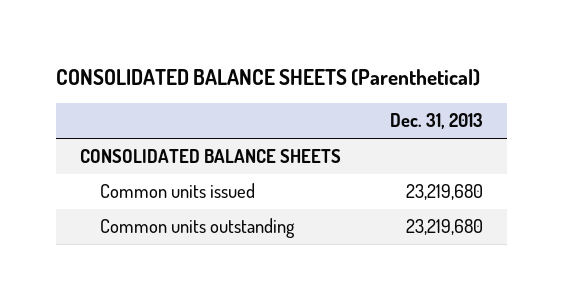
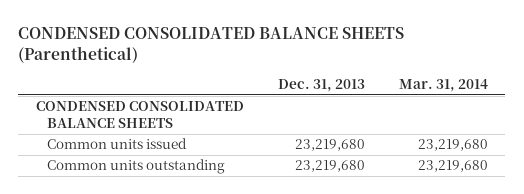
- CONSOLIDATED BALANCE SHEETS (Parenthetical)
+ CONDENSED CONSOLIDATED BALANCE SHEETS (Parenthetical)
- | Dec. 31, 2013
+ | Dec. 31, 2013 | Mar. 31, 2014
- CONSOLIDATED BALANCE SHEETS
+ CONDENSED CONSOLIDATED BALANCE SHEETS

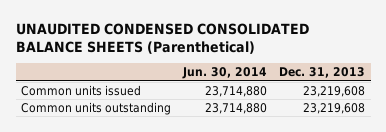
- CONDENSED CONSOLIDATED BALANCE SHEETS (Parenthetical)
+ UNAUDITED CONDENSED CONSOLIDATED BALANCE SHEETS (Parenthetical)
- | Dec. 31, 2013 | Mar. 31, 2014
+ | Jun. 30, 2014 | Dec. 31, 2013
- CONDENSED CONSOLIDATED BALANCE SHEETS
- Common units issued | 23,219,680 | 23,219,680
- Common units outstanding | 23,219,680 | 23,219,680
+ Common units issued | 23,714,880 | 23,219,608
+ Common units outstanding | 23,714,880 | 23,219,608

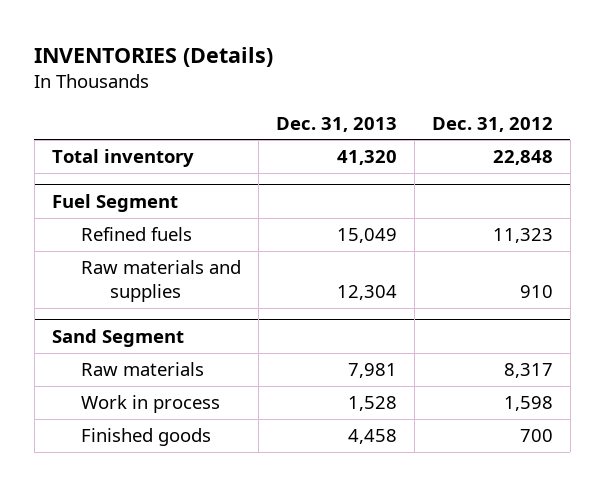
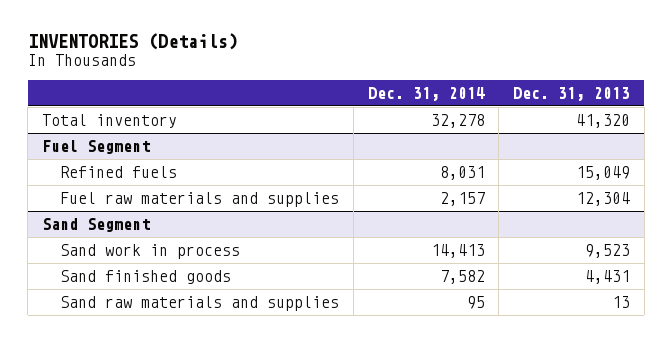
- | Dec. 31, 2013 | Dec. 31, 2012
+ | Dec. 31, 2014 | Dec. 31, 2013
@ Fuel Segment
- Raw materials and supplies | 12,304 | 910
+ Fuel raw materials and supplies | 2,157 | 12,304
@ Sand Segment
- Raw materials | 7,981 | 8,317
- Work in process | 1,528 | 1,598
- Finished goods | 4,458 | 700
+ Sand work in process | 14,413 | 9,523
+ Sand finished goods | 7,582 | 4,431
+ Sand raw materials and supplies | 95 | 13

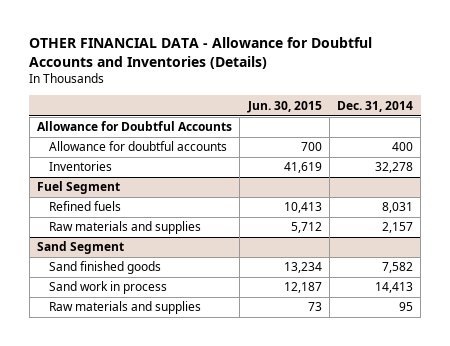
- INVENTORIES (Details)
+ OTHER FINANCIAL DATA - Allowance for Doubtful Accounts and Inventories (Details)
- | Dec. 31, 2014 | Dec. 31, 2013
+ | Jun. 30, 2015 | Dec. 31, 2014
- Total inventory | 32,278 | 41,320
+ Allowance for Doubtful Accounts
+ Allowance for doubtful accounts | 700 | 400
+ Inventories | 41,619 | 32,278
@ Fuel Segment
- Fuel raw materials and supplies | 2,157 | 12,304
+ Raw materials and supplies | 5,712 | 2,157
@ Sand Segment
- Sand raw materials and supplies | 95 | 13
moved down: Sand work in process | 12,187 | 14,413
+ Raw materials and supplies | 73 | 95

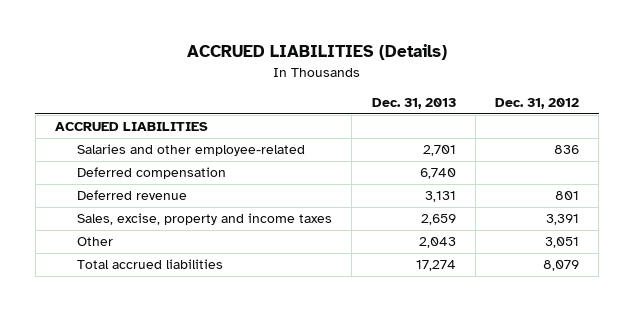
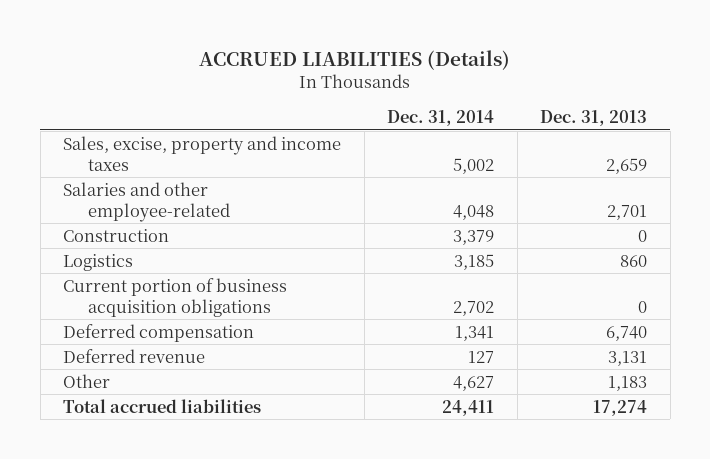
- | Dec. 31, 2013 | Dec. 31, 2012
+ | Dec. 31, 2014 | Dec. 31, 2013
- ACCRUED LIABILITIES
moved up: Sales, excise, property and income taxes | 5,002 | 2,659
+ Construction | 3,379 | 0
+ Logistics | 3,185 | 860
+ Current portion of business acquisition obligations | 2,702 | 0
- Other | 2,043 | 3,051
+ Other | 4,627 | 1,183

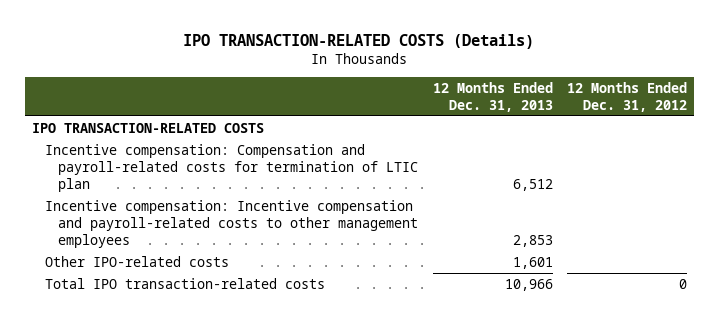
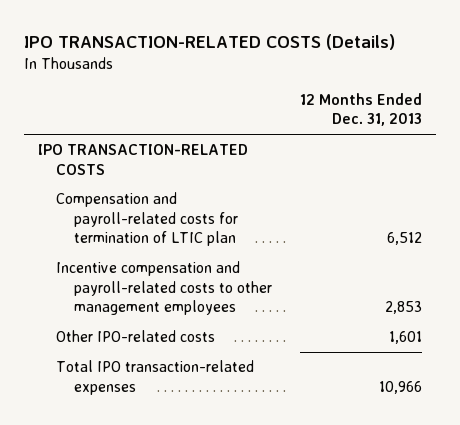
- | 12 Months Ended Dec. 31, 2013 | 12 Months Ended Dec. 31, 2012
+ | 12 Months Ended Dec. 31, 2013
- Incentive compensation: Compensation and payroll-related costs for termination of LTIC plan | 6,512 |
- Incentive compensation: Incentive compensation and payroll-related costs to other management employees | 2,853 |
+ Compensation and payroll-related costs for termination of LTIC plan | 6,512
+ Incentive compensation and payroll-related costs to other management employees | 2,853
- Total IPO transaction-related costs | 10,966 | 0
+ Total IPO transaction-related expenses | 10,966

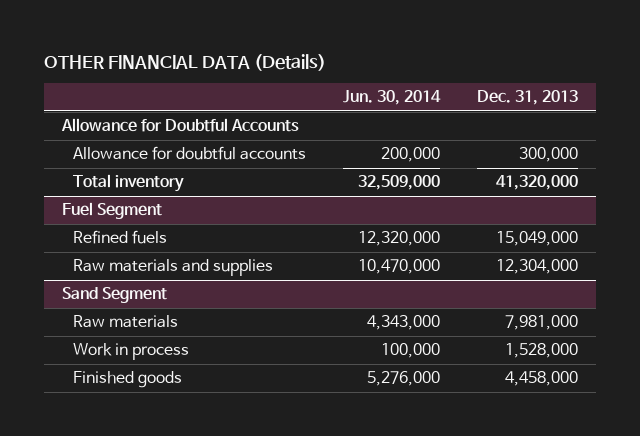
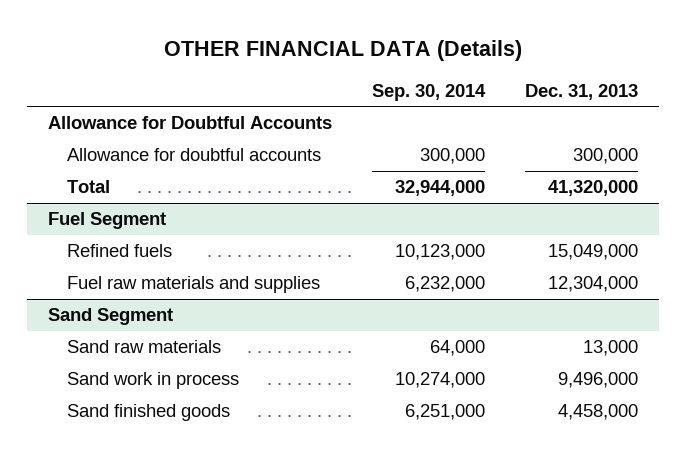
- | Jun. 30, 2014 | Dec. 31, 2013
+ | Sep. 30, 2014 | Dec. 31, 2013
- Total inventory | 32,509,000 | 41,320,000
+ Total | 32,944,000 | 41,320,000
@ Fuel Segment
- Raw materials and supplies | 10,470,000 | 12,304,000
+ Fuel raw materials and supplies | 6,232,000 | 12,304,000
@ Sand Segment
- Raw materials | 4,343,000 | 7,981,000
- Work in process | 100,000 | 1,528,000
- Finished goods | 5,276,000 | 4,458,000
+ Sand raw materials | 64,000 | 13,000
+ Sand work in process | 10,274,000 | 9,496,000
+ Sand finished goods | 6,251,000 | 4,458,000

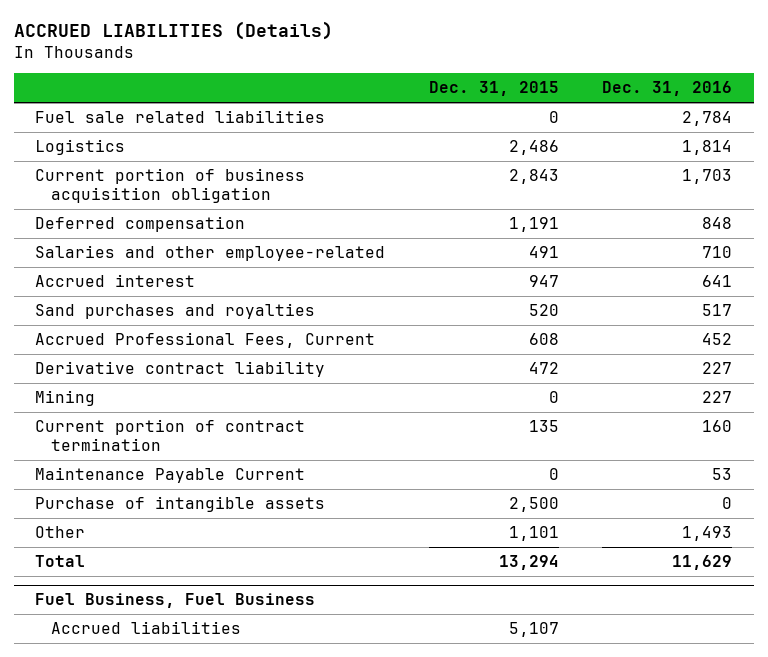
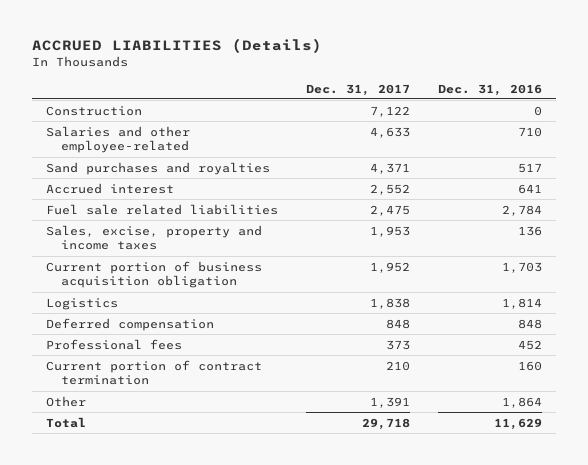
- | Dec. 31, 2015 | Dec. 31, 2016
+ | Dec. 31, 2017 | Dec. 31, 2016
+ Construction | 7,122 | 0
moved up: Salaries and other employee-related | 4,633 | 710
moved up: Sand purchases and royalties | 4,371 | 517
moved up: Accrued interest | 2,552 | 641
+ Sales, excise, property and income taxes | 1,953 | 136
moved down: Logistics | 1,838 | 1,814
- Accrued Professional Fees, Current | 608 | 452
- Derivative contract liability | 472 | 227
- Mining | 0 | 227
+ Professional fees | 373 | 452
- Maintenance Payable Current | 0 | 53
- Purchase of intangible assets | 2,500 | 0
- Other | 1,101 | 1,493
+ Other | 1,391 | 1,864
- Fuel Business, Fuel Business
- Accrued liabilities | 5,107 |

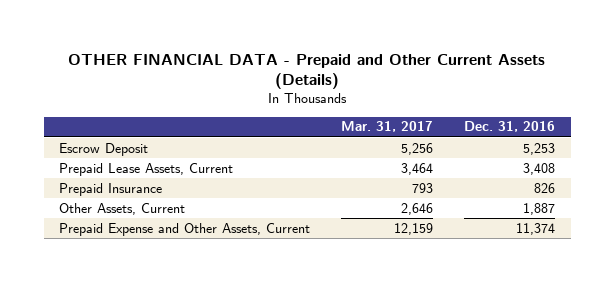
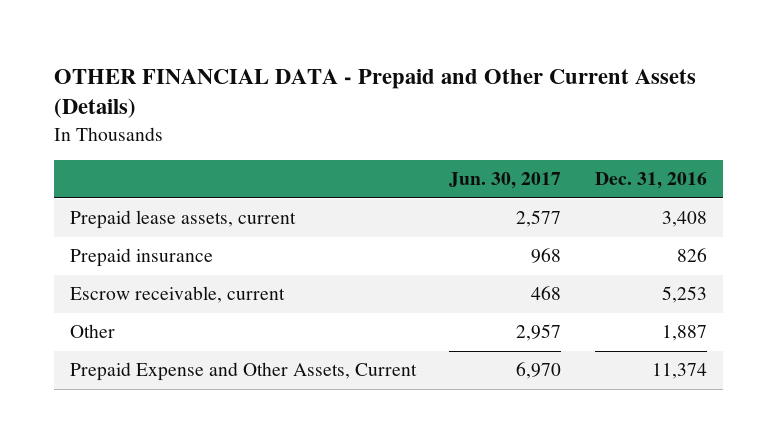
- | Mar. 31, 2017 | Dec. 31, 2016
+ | Jun. 30, 2017 | Dec. 31, 2016
- Escrow Deposit | 5,256 | 5,253
- Prepaid Lease Assets, Current | 3,464 | 3,408
- Prepaid Insurance | 793 | 826
- Other Assets, Current | 2,646 | 1,887
+ Prepaid lease assets, current | 2,577 | 3,408
+ Prepaid insurance | 968 | 826
+ Escrow receivable, current | 468 | 5,253
+ Other | 2,957 | 1,887

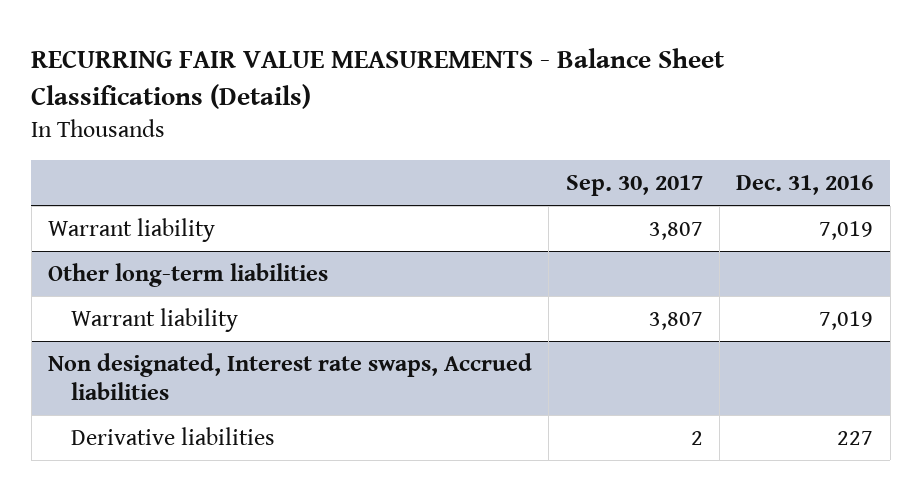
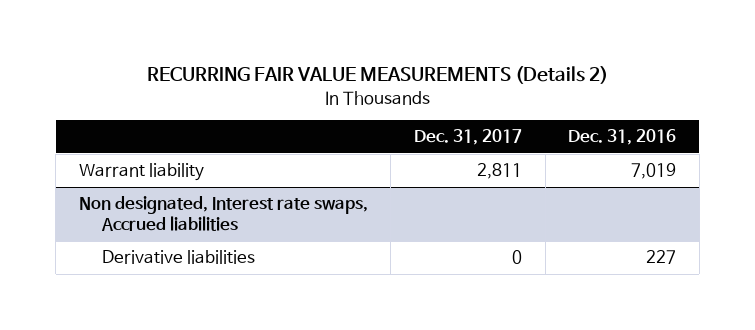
- RECURRING FAIR VALUE MEASUREMENTS - Balance Sheet Classifications (Details)
+ RECURRING FAIR VALUE MEASUREMENTS (Details 2)
- | Sep. 30, 2017 | Dec. 31, 2016
+ | Dec. 31, 2017 | Dec. 31, 2016
- Other long-term liabilities
- Warrant liability | 3,807 | 7,019

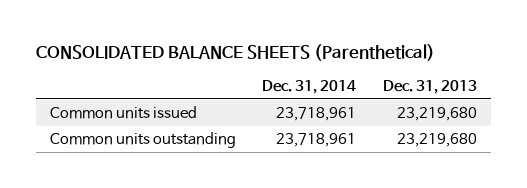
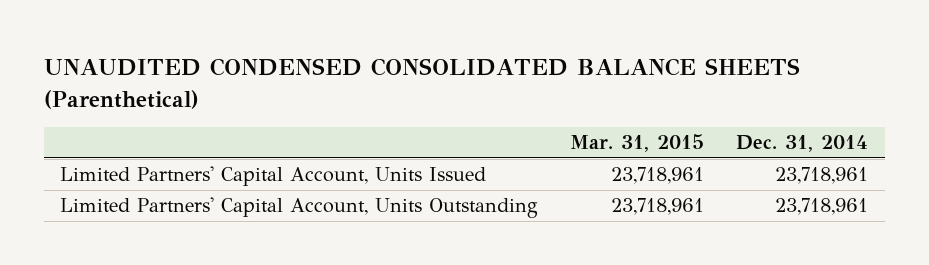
- CONSOLIDATED BALANCE SHEETS (Parenthetical)
+ UNAUDITED CONDENSED CONSOLIDATED BALANCE SHEETS (Parenthetical)
- | Dec. 31, 2014 | Dec. 31, 2013
+ | Mar. 31, 2015 | Dec. 31, 2014
- Common units issued | 23,718,961 | 23,219,680
- Common units outstanding | 23,718,961 | 23,219,680
+ Limited Partners' Capital Account, Units Issued | 23,718,961 | 23,718,961
+ Limited Partners' Capital Account, Units Outstanding | 23,718,961 | 23,718,961

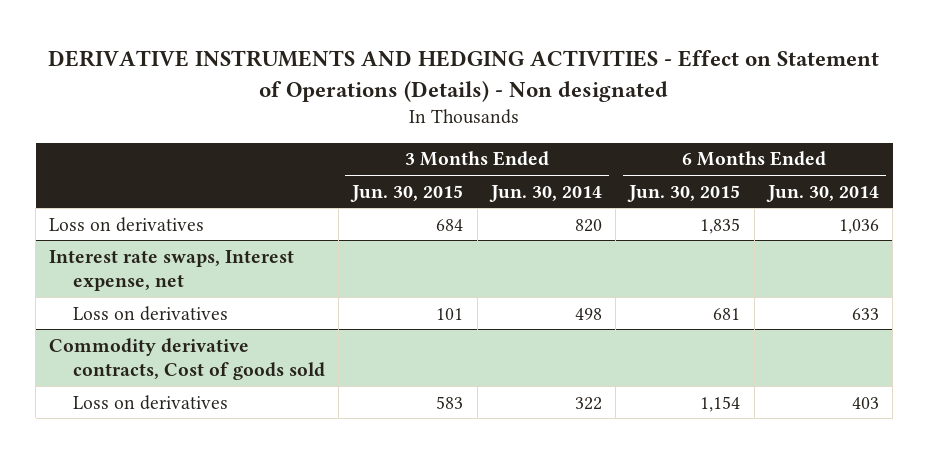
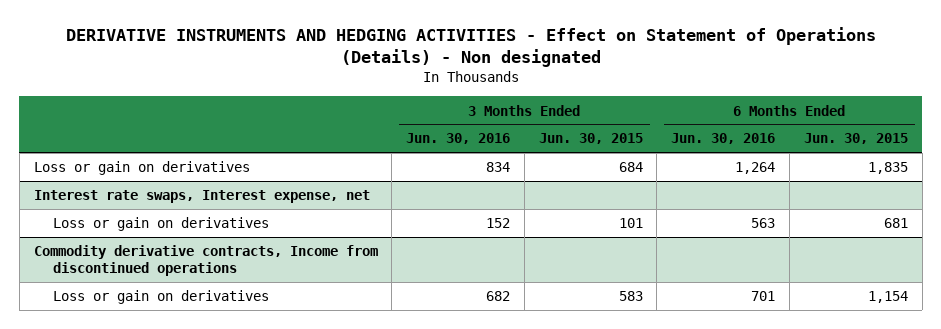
- | 3 Months Ended Jun. 30, 2015 | 3 Months Ended Jun. 30, 2014 | 6 Months Ended Jun. 30, 2015 | 6 Months Ended Jun. 30, 2014
+ | 3 Months Ended Jun. 30, 2016 | 3 Months Ended Jun. 30, 2015 | 6 Months Ended Jun. 30, 2016 | 6 Months Ended Jun. 30, 2015
- Loss on derivatives | 684 | 820 | 1,835 | 1,036
+ Loss or gain on derivatives | 834 | 684 | 1,264 | 1,835
@ Interest rate swaps, Interest expense, net
- Loss on derivatives | 101 | 498 | 681 | 633
- Commodity derivative contracts, Cost of goods sold
- Loss on derivatives | 583 | 322 | 1,154 | 403
@ Interest rate swaps, Interest expense, net
+ Loss or gain on derivatives | 152 | 101 | 563 | 681
+ Commodity derivative contracts, Income from discontinued operations
+ Loss or gain on derivatives | 682 | 583 | 701 | 1,154

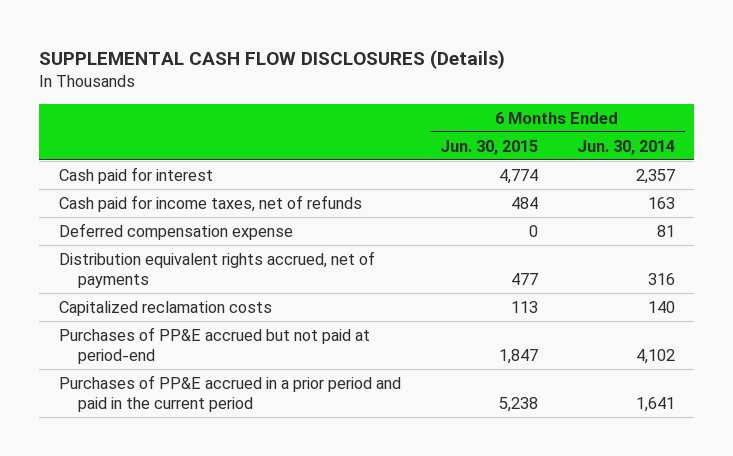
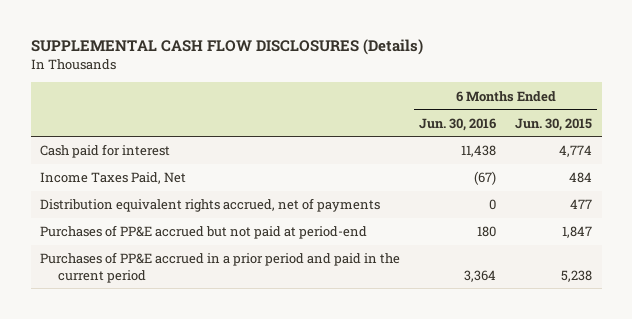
- | 6 Months Ended Jun. 30, 2015 | 6 Months Ended Jun. 30, 2014
+ | 6 Months Ended Jun. 30, 2016 | 6 Months Ended Jun. 30, 2015
- Cash paid for income taxes, net of refunds | 484 | 163
- Deferred compensation expense | 0 | 81
+ Income Taxes Paid, Net | (67) | 484
- Capitalized reclamation costs | 113 | 140

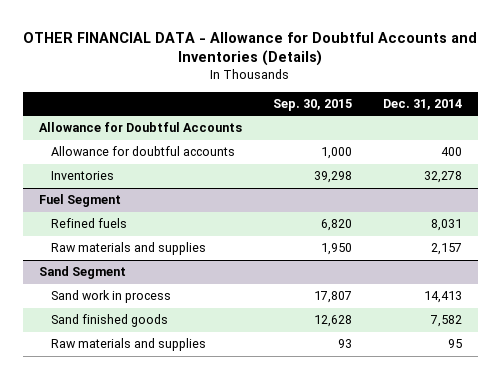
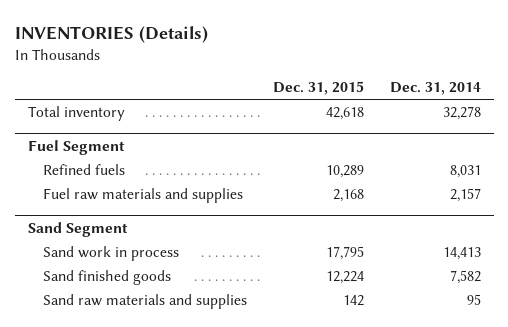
- OTHER FINANCIAL DATA - Allowance for Doubtful Accounts and Inventories (Details)
+ INVENTORIES (Details)
- | Sep. 30, 2015 | Dec. 31, 2014
+ | Dec. 31, 2015 | Dec. 31, 2014
- Allowance for Doubtful Accounts
- Allowance for doubtful accounts | 1,000 | 400
- Inventories | 39,298 | 32,278
+ Total inventory | 42,618 | 32,278
@ Fuel Segment
- Raw materials and supplies | 1,950 | 2,157
+ Fuel raw materials and supplies | 2,168 | 2,157
@ Sand Segment
- Raw materials and supplies | 93 | 95
+ Sand raw materials and supplies | 142 | 95

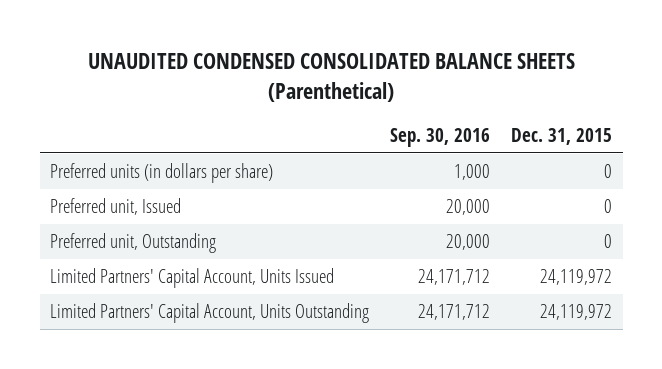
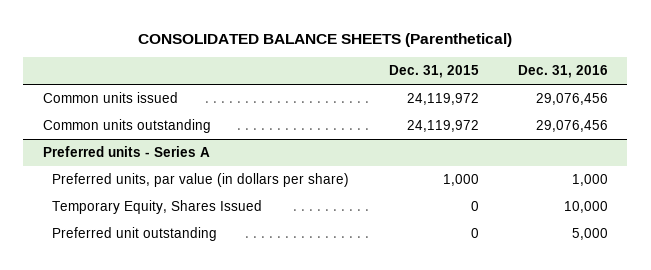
- UNAUDITED CONDENSED CONSOLIDATED BALANCE SHEETS (Parenthetical)
+ CONSOLIDATED BALANCE SHEETS (Parenthetical)
- | Sep. 30, 2016 | Dec. 31, 2015
+ | Dec. 31, 2015 | Dec. 31, 2016
- Preferred units (in dollars per share) | 1,000 | 0
- Preferred unit, Issued | 20,000 | 0
- Preferred unit, Outstanding | 20,000 | 0
- Limited Partners' Capital Account, Units Issued | 24,171,712 | 24,119,972
- Limited Partners' Capital Account, Units Outstanding | 24,171,712 | 24,119,972
+ Common units issued | 24,119,972 | 29,076,456
+ Common units outstanding | 24,119,972 | 29,076,456
+ Preferred units - Series A
+ Preferred units, par value (in dollars per share) | 1,000 | 1,000
+ Temporary Equity, Shares Issued | 0 | 10,000
+ Preferred unit outstanding | 0 | 5,000

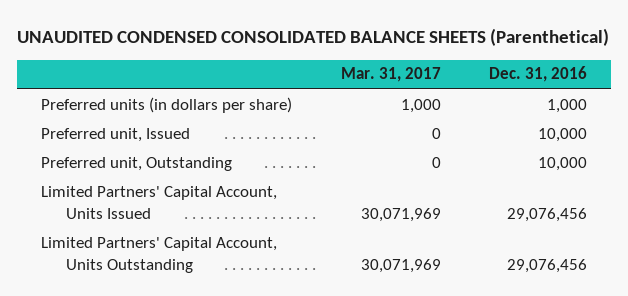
- CONSOLIDATED BALANCE SHEETS (Parenthetical)
+ UNAUDITED CONDENSED CONSOLIDATED BALANCE SHEETS (Parenthetical)
- | Dec. 31, 2015 | Dec. 31, 2016
+ | Mar. 31, 2017 | Dec. 31, 2016
- Common units issued | 24,119,972 | 29,076,456
- Common units outstanding | 24,119,972 | 29,076,456
- Preferred units - Series A
- Preferred units, par value (in dollars per share) | 1,000 | 1,000
- Temporary Equity, Shares Issued | 0 | 10,000
- Preferred unit outstanding | 0 | 5,000
+ Preferred units (in dollars per share) | 1,000 | 1,000
+ Preferred unit, Issued | 0 | 10,000
+ Preferred unit, Outstanding | 0 | 10,000
+ Limited Partners' Capital Account, Units Issued | 30,071,969 | 29,076,456
+ Limited Partners' Capital Account, Units Outstanding | 30,071,969 | 29,076,456

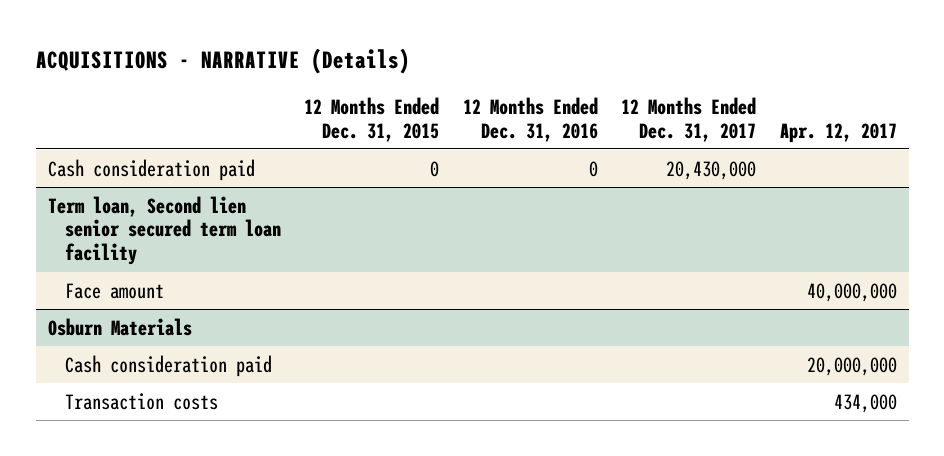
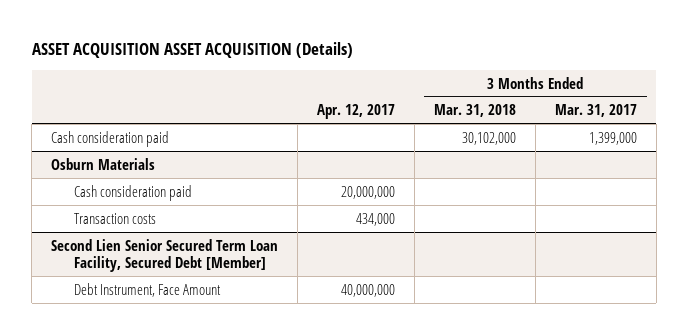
- ACQUISITIONS - NARRATIVE (Details)
+ ASSET ACQUISITION ASSET ACQUISITION (Details)
- | 12 Months Ended Dec. 31, 2015 | 12 Months Ended Dec. 31, 2016 | 12 Months Ended Dec. 31, 2017 | Apr. 12, 2017
+ | Apr. 12, 2017 | 3 Months Ended Mar. 31, 2018 | 3 Months Ended Mar. 31, 2017
- Term loan, Second lien senior secured term loan facility
- Face amount | | | | 40,000,000
+ Second Lien Senior Secured Term Loan Facility, Secured Debt [Member]
+ Debt Instrument, Face Amount | 40,000,000 | |

